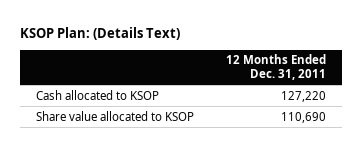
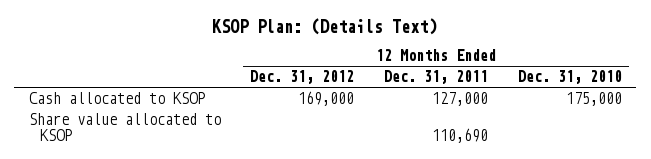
- | 12 Months Ended Dec. 31, 2011
+ | 12 Months Ended Dec. 31, 2012 | 12 Months Ended Dec. 31, 2011 | 12 Months Ended Dec. 31, 2010
- Cash allocated to KSOP | 127,220
+ Cash allocated to KSOP | 169,000 | 127,000 | 175,000

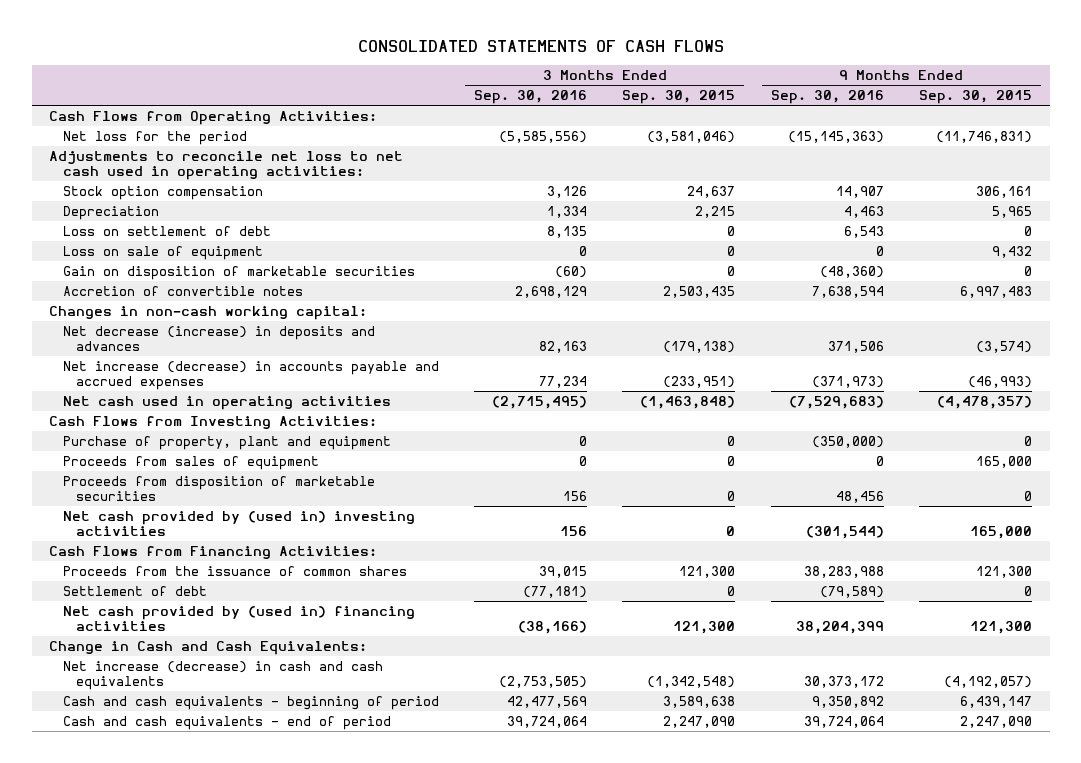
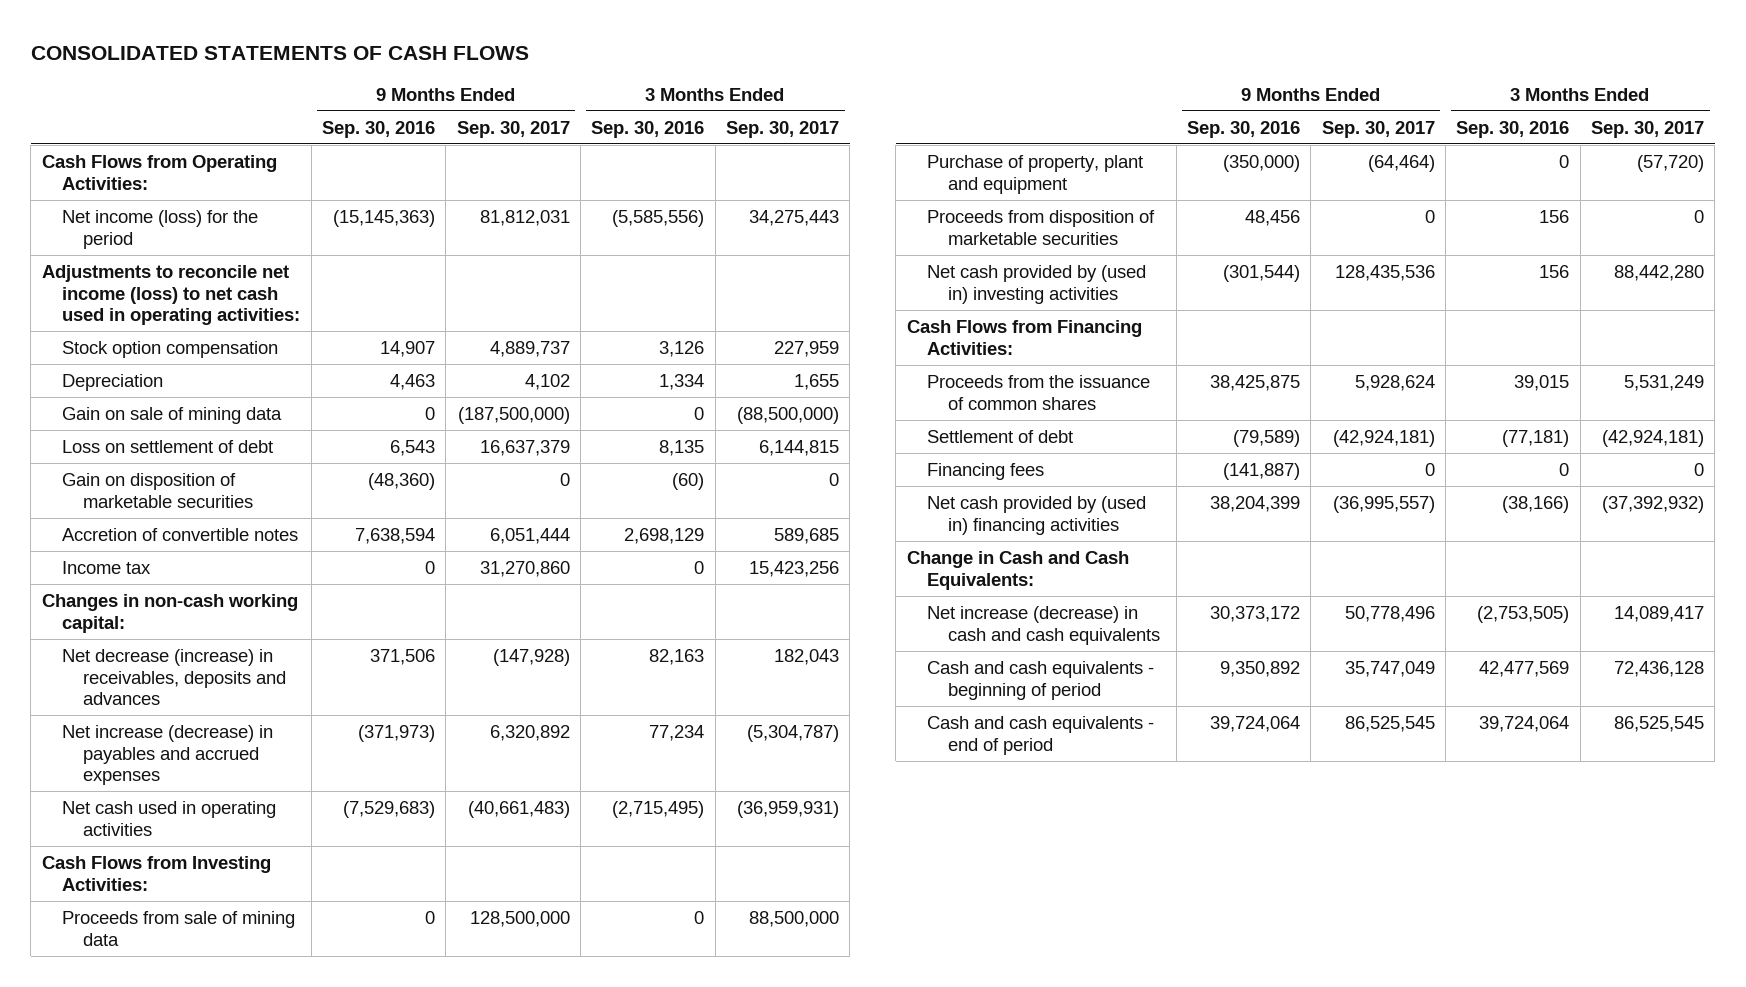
- | 3 Months Ended Sep. 30, 2016 | 3 Months Ended Sep. 30, 2015 | 9 Months Ended Sep. 30, 2016 | 9 Months Ended Sep. 30, 2015
+ | 9 Months Ended Sep. 30, 2016 | 9 Months Ended Sep. 30, 2017 | 3 Months Ended Sep. 30, 2016 | 3 Months Ended Sep. 30, 2017
- Net loss for the period | (5,585,556) | (3,581,046) | (15,145,363) | (11,746,831)
- Adjustments to reconcile net loss to net cash used in operating activities:
+ Net income (loss) for the period | (15,145,363) | 81,812,031 | (5,585,556) | 34,275,443
+ Adjustments to reconcile net income (loss) to net cash used in operating activities:
+ Gain on sale of mining data | 0 | (187,500,000) | 0 | (88,500,000)
- Loss on sale of equipment | 0 | 0 | 0 | 9,432
+ Income tax | 0 | 31,270,860 | 0 | 15,423,256
- Net decrease (increase) in deposits and advances | 82,163 | (179,138) | 371,506 | (3,574)
- Net increase (decrease) in accounts payable and accrued expenses | 77,234 | (233,951) | (371,973) | (46,993)
+ Net decrease (increase) in receivables, deposits and advances | 371,506 | (147,928) | 82,163 | 182,043
+ Net increase (decrease) in payables and accrued expenses | (371,973) | 6,320,892 | 77,234 | (5,304,787)
+ Proceeds from sale of mining data | 0 | 128,500,000 | 0 | 88,500,000
- Proceeds from sales of equipment | 0 | 0 | 0 | 165,000
- Proceeds from the issuance of common shares | 39,015 | 121,300 | 38,283,988 | 121,300
+ Proceeds from the issuance of common shares | 38,425,875 | 5,928,624 | 39,015 | 5,531,249
+ Financing fees | (141,887) | 0 | 0 | 0

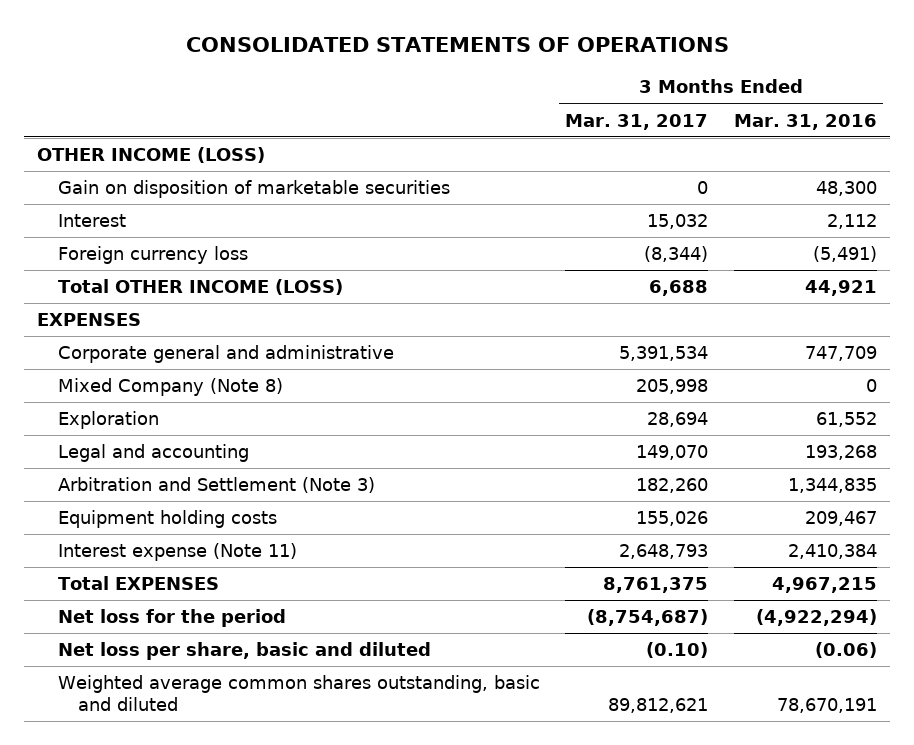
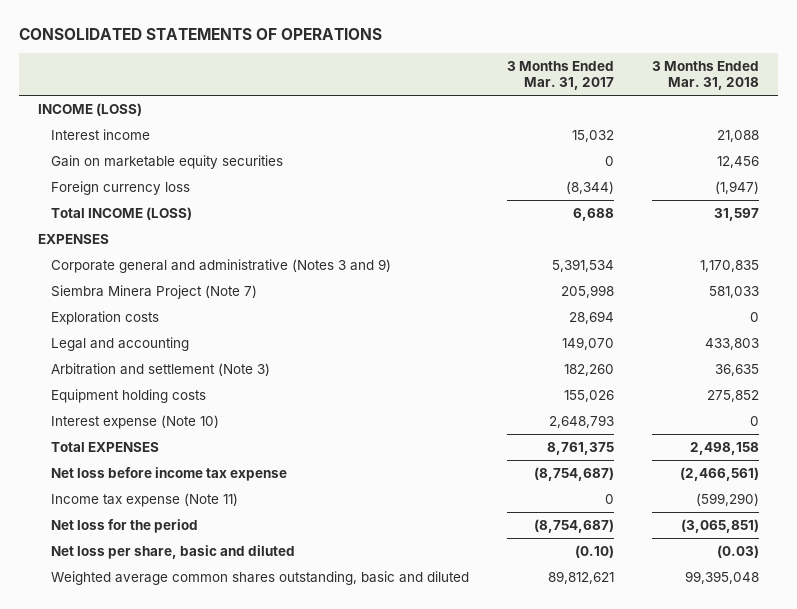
- | 3 Months Ended Mar. 31, 2017 | 3 Months Ended Mar. 31, 2016
+ | 3 Months Ended Mar. 31, 2017 | 3 Months Ended Mar. 31, 2018
- OTHER INCOME (LOSS)
- Gain on disposition of marketable securities | 0 | 48,300
- Interest | 15,032 | 2,112
+ INCOME (LOSS)
+ Interest income | 15,032 | 21,088
+ Gain on marketable equity securities | 0 | 12,456
- Total OTHER INCOME (LOSS) | 6,688 | 44,921
+ Total INCOME (LOSS) | 6,688 | 31,597
- Corporate general and administrative | 5,391,534 | 747,709
- Mixed Company (Note 8) | 205,998 | 0
- Exploration | 28,694 | 61,552
+ Corporate general and administrative (Notes 3 and 9) | 5,391,534 | 1,170,835
+ Siembra Minera Project (Note 7) | 205,998 | 581,033
+ Exploration costs | 28,694 | 0
- Arbitration and Settlement (Note 3) | 182,260 | 1,344,835
+ Arbitration and settlement (Note 3) | 182,260 | 36,635
- Interest expense (Note 11) | 2,648,793 | 2,410,384
+ Interest expense (Note 10) | 2,648,793 | 0
+ Net loss before income tax expense | (8,754,687) | (2,466,561)
+ Income tax expense (Note 11) | 0 | (599,290)

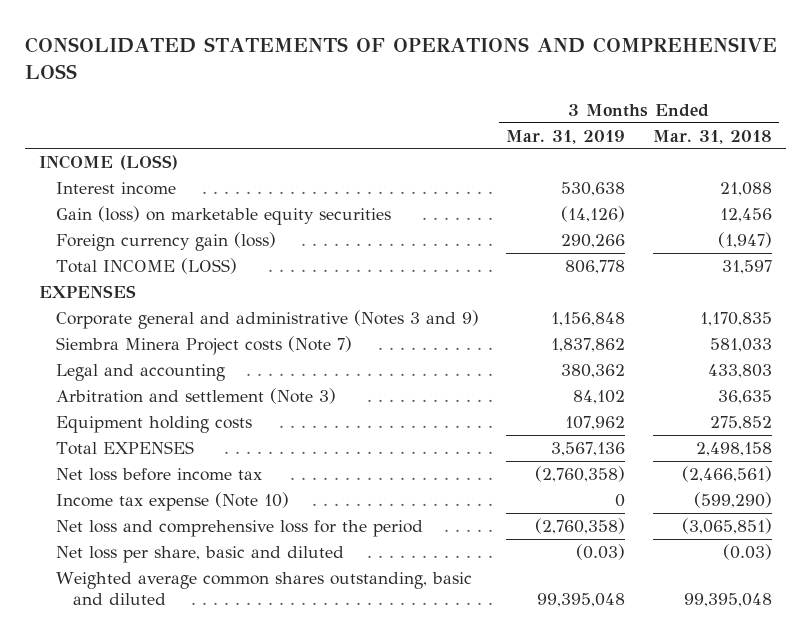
- CONSOLIDATED STATEMENTS OF OPERATIONS
+ CONSOLIDATED STATEMENTS OF OPERATIONS AND COMPREHENSIVE LOSS
- | 3 Months Ended Mar. 31, 2017 | 3 Months Ended Mar. 31, 2018
+ | 3 Months Ended Mar. 31, 2019 | 3 Months Ended Mar. 31, 2018
- Gain on marketable equity securities | 0 | 12,456
- Foreign currency loss | (8,344) | (1,947)
+ Gain (loss) on marketable equity securities | (14,126) | 12,456
+ Foreign currency gain (loss) | 290,266 | (1,947)
- Siembra Minera Project (Note 7) | 205,998 | 581,033
- Exploration costs | 28,694 | 0
+ Siembra Minera Project costs (Note 7) | 1,837,862 | 581,033
- Interest expense (Note 10) | 2,648,793 | 0
- Net loss before income tax expense | (8,754,687) | (2,466,561)
- Income tax expense (Note 11) | 0 | (599,290)
- Net loss for the period | (8,754,687) | (3,065,851)
+ Net loss before income tax | (2,760,358) | (2,466,561)
+ Income tax expense (Note 10) | 0 | (599,290)
+ Net loss and comprehensive loss for the period | (2,760,358) | (3,065,851)

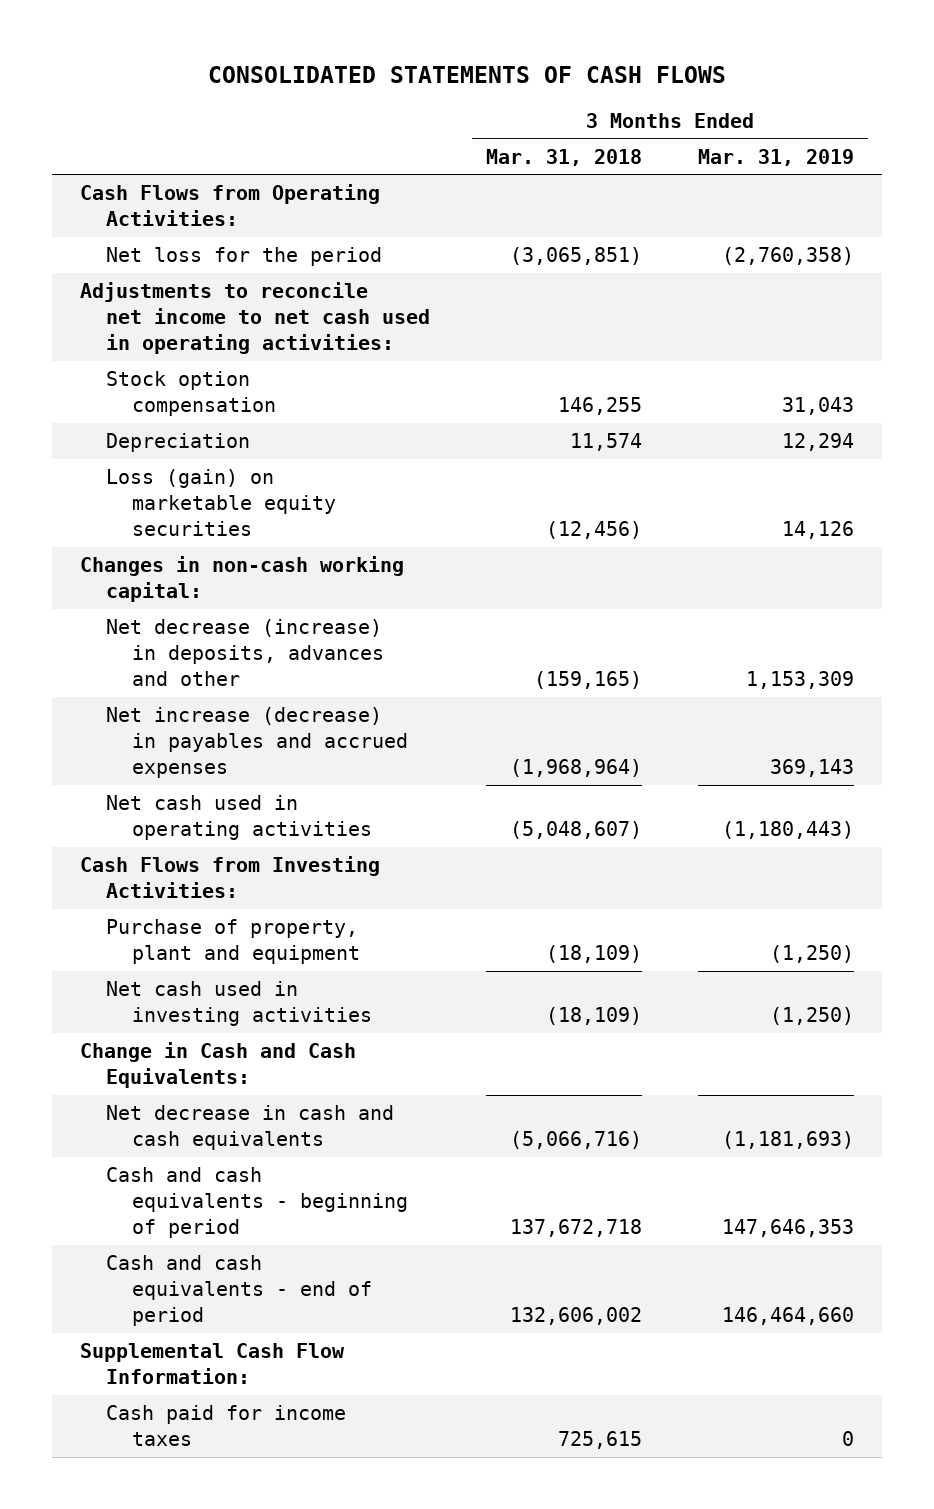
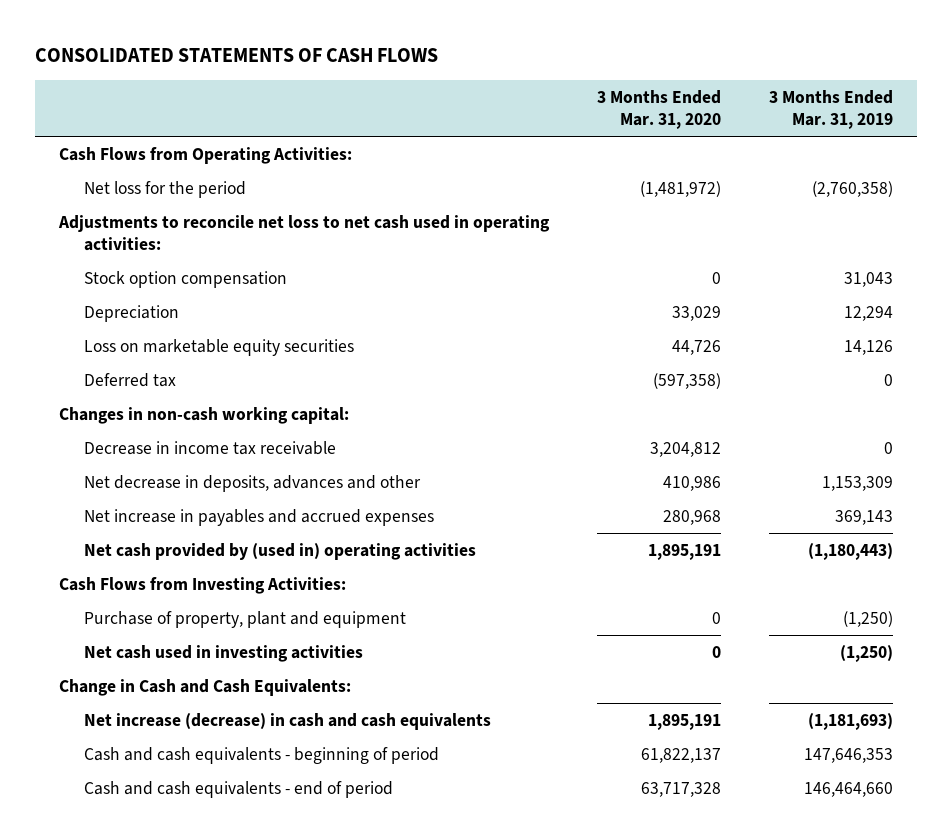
- | 3 Months Ended Mar. 31, 2018 | 3 Months Ended Mar. 31, 2019
+ | 3 Months Ended Mar. 31, 2020 | 3 Months Ended Mar. 31, 2019
- Adjustments to reconcile net income to net cash used in operating activities:
+ Adjustments to reconcile net loss to net cash used in operating activities:
- Loss (gain) on marketable equity securities | (12,456) | 14,126
+ Loss on marketable equity securities | 44,726 | 14,126
+ Deferred tax | (597,358) | 0
- Net decrease (increase) in deposits, advances and other | (159,165) | 1,153,309
- Net increase (decrease) in payables and accrued expenses | (1,968,964) | 369,143
- Net cash used in operating activities | (5,048,607) | (1,180,443)
+ Decrease in income tax receivable | 3,204,812 | 0
+ Net decrease in deposits, advances and other | 410,986 | 1,153,309
+ Net increase in payables and accrued expenses | 280,968 | 369,143
+ Net cash provided by (used in) operating activities | 1,895,191 | (1,180,443)
- Net decrease in cash and cash equivalents | (5,066,716) | (1,181,693)
+ Net increase (decrease) in cash and cash equivalents | 1,895,191 | (1,181,693)
- Supplemental Cash Flow Information:
- Cash paid for income taxes | 725,615 | 0

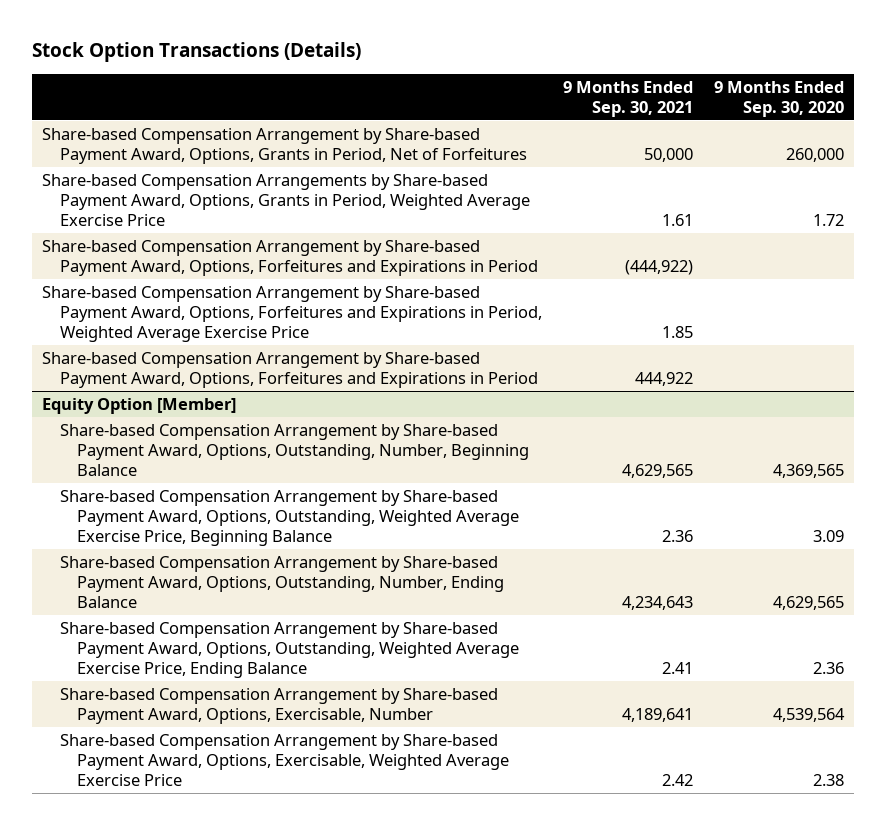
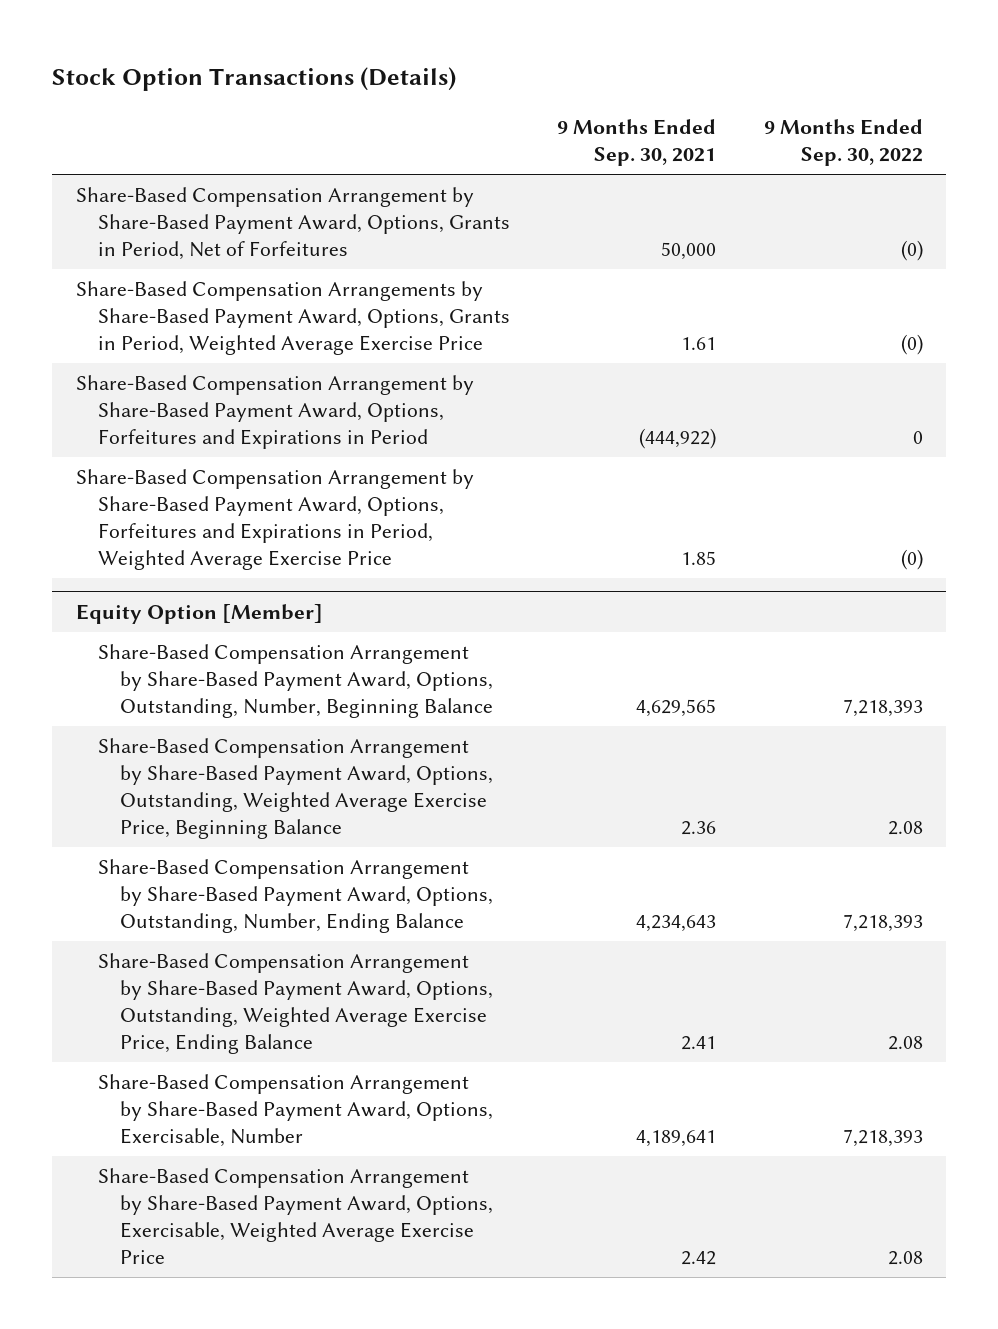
- | 9 Months Ended Sep. 30, 2021 | 9 Months Ended Sep. 30, 2020
+ | 9 Months Ended Sep. 30, 2021 | 9 Months Ended Sep. 30, 2022
- Share-based Compensation Arrangement by Share-based Payment Award, Options, Grants in Period, Net of Forfeitures | 50,000 | 260,000
- Share-based Compensation Arrangements by Share-based Payment Award, Options, Grants in Period, Weighted Average Exercise Price | 1.61 | 1.72
- Share-based Compensation Arrangement by Share-based Payment Award, Options, Forfeitures and Expirations in Period | (444,922) |
- Share-based Compensation Arrangement by Share-based Payment Award, Options, Forfeitures and Expirations in Period, Weighted Average Exercise Price | 1.85 |
- Share-based Compensation Arrangement by Share-based Payment Award, Options, Forfeitures and Expirations in Period | 444,922 |
+ Share-Based Compensation Arrangement by Share-Based Payment Award, Options, Grants in Period, Net of Forfeitures | 50,000 | (0)
+ Share-Based Compensation Arrangements by Share-Based Payment Award, Options, Grants in Period, Weighted Average Exercise Price | 1.61 | (0)
+ Share-Based Compensation Arrangement by Share-Based Payment Award, Options, Forfeitures and Expirations in Period | (444,922) | 0
+ Share-Based Compensation Arrangement by Share-Based Payment Award, Options, Forfeitures and Expirations in Period, Weighted Average Exercise Price | 1.85 | (0)
@ Equity Option [Member]
- Share-based Compensation Arrangement by Share-based Payment Award, Options, Outstanding, Number, Beginning Balance | 4,629,565 | 4,369,565
- Share-based Compensation Arrangement by Share-based Payment Award, Options, Outstanding, Weighted Average Exercise Price, Beginning Balance | 2.36 | 3.09
- Share-based Compensation Arrangement by Share-based Payment Award, Options, Outstanding, Number, Ending Balance | 4,234,643 | 4,629,565
- Share-based Compensation Arrangement by Share-based Payment Award, Options, Outstanding, Weighted Average Exercise Price, Ending Balance | 2.41 | 2.36
- Share-based Compensation Arrangement by Share-based Payment Award, Options, Exercisable, Number | 4,189,641 | 4,539,564
- Share-based Compensation Arrangement by Share-based Payment Award, Options, Exercisable, Weighted Average Exercise Price | 2.42 | 2.38
+ Share-Based Compensation Arrangement by Share-Based Payment Award, Options, Outstanding, Number, Beginning Balance | 4,629,565 | 7,218,393
+ Share-Based Compensation Arrangement by Share-Based Payment Award, Options, Outstanding, Weighted Average Exercise Price, Beginning Balance | 2.36 | 2.08
+ Share-Based Compensation Arrangement by Share-Based Payment Award, Options, Outstanding, Number, Ending Balance | 4,234,643 | 7,218,393
+ Share-Based Compensation Arrangement by Share-Based Payment Award, Options, Outstanding, Weighted Average Exercise Price, Ending Balance | 2.41 | 2.08
+ Share-Based Compensation Arrangement by Share-Based Payment Award, Options, Exercisable, Number | 4,189,641 | 7,218,393
+ Share-Based Compensation Arrangement by Share-Based Payment Award, Options, Exercisable, Weighted Average Exercise Price | 2.42 | 2.08

